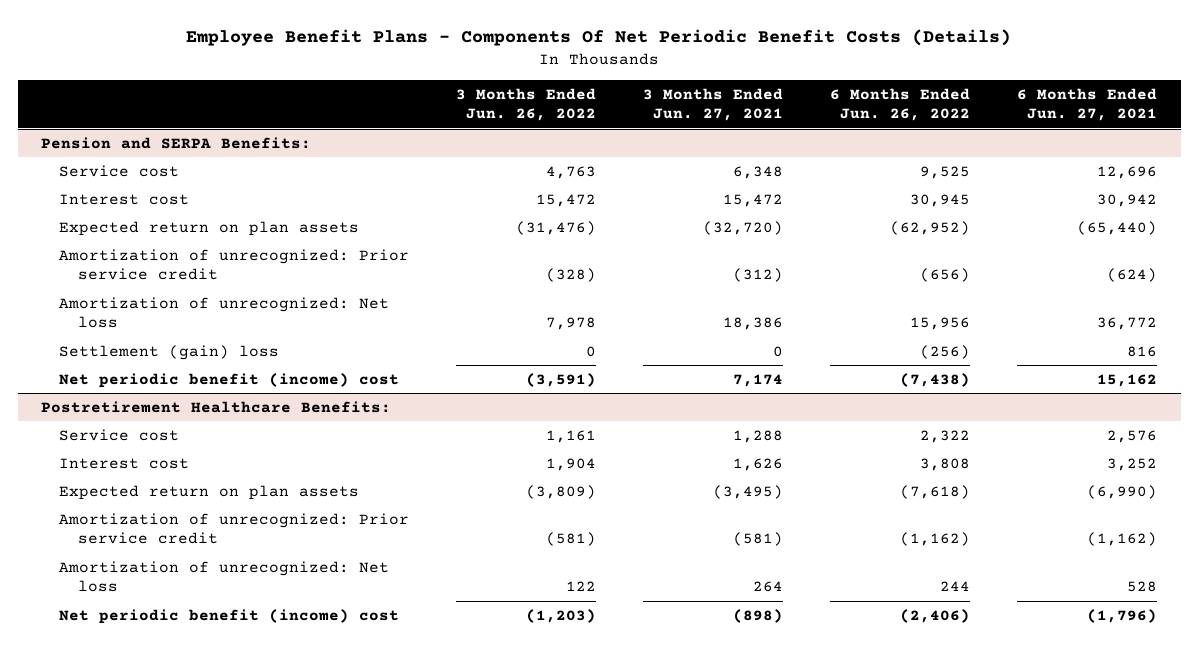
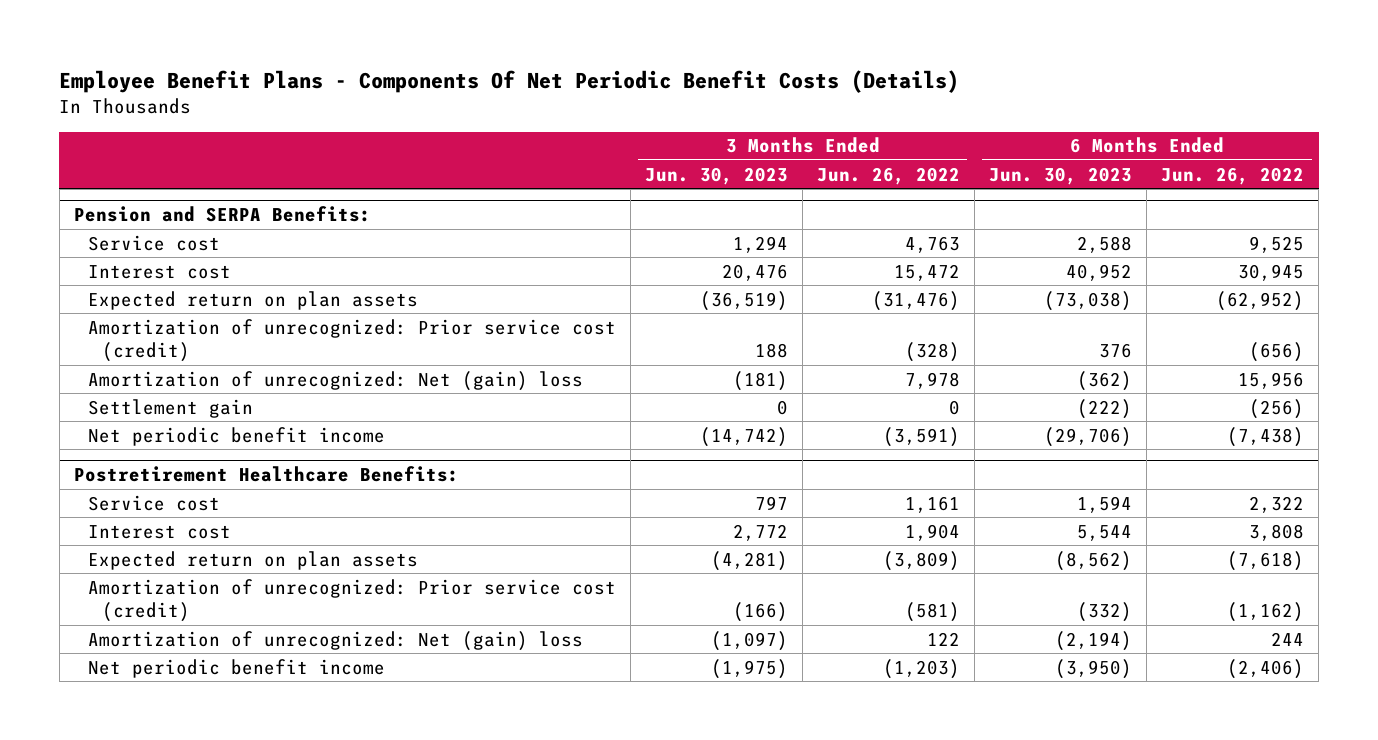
- | 3 Months Ended Jun. 26, 2022 | 3 Months Ended Jun. 27, 2021 | 6 Months Ended Jun. 26, 2022 | 6 Months Ended Jun. 27, 2021
+ | 3 Months Ended Jun. 30, 2023 | 3 Months Ended Jun. 26, 2022 | 6 Months Ended Jun. 30, 2023 | 6 Months Ended Jun. 26, 2022
@ Pension and SERPA Benefits:
- Amortization of unrecognized: Prior service credit | (328) | (312) | (656) | (624)
- Amortization of unrecognized: Net loss | 7,978 | 18,386 | 15,956 | 36,772
- Settlement (gain) loss | 0 | 0 | (256) | 816
- Net periodic benefit (income) cost | (3,591) | 7,174 | (7,438) | 15,162
+ Amortization of unrecognized: Prior service cost (credit) | 188 | (328) | 376 | (656)
+ Amortization of unrecognized: Net (gain) loss | (181) | 7,978 | (362) | 15,956
+ Settlement gain | 0 | 0 | (222) | (256)
+ Net periodic benefit income | (14,742) | (3,591) | (29,706) | (7,438)
@ Postretirement Healthcare Benefits:
- Amortization of unrecognized: Prior service credit | (581) | (581) | (1,162) | (1,162)
- Amortization of unrecognized: Net loss | 122 | 264 | 244 | 528
- Net periodic benefit (income) cost | (1,203) | (898) | (2,406) | (1,796)
+ Amortization of unrecognized: Prior service cost (credit) | (166) | (581) | (332) | (1,162)
+ Amortization of unrecognized: Net (gain) loss | (1,097) | 122 | (2,194) | 244
+ Net periodic benefit income | (1,975) | (1,203) | (3,950) | (2,406)

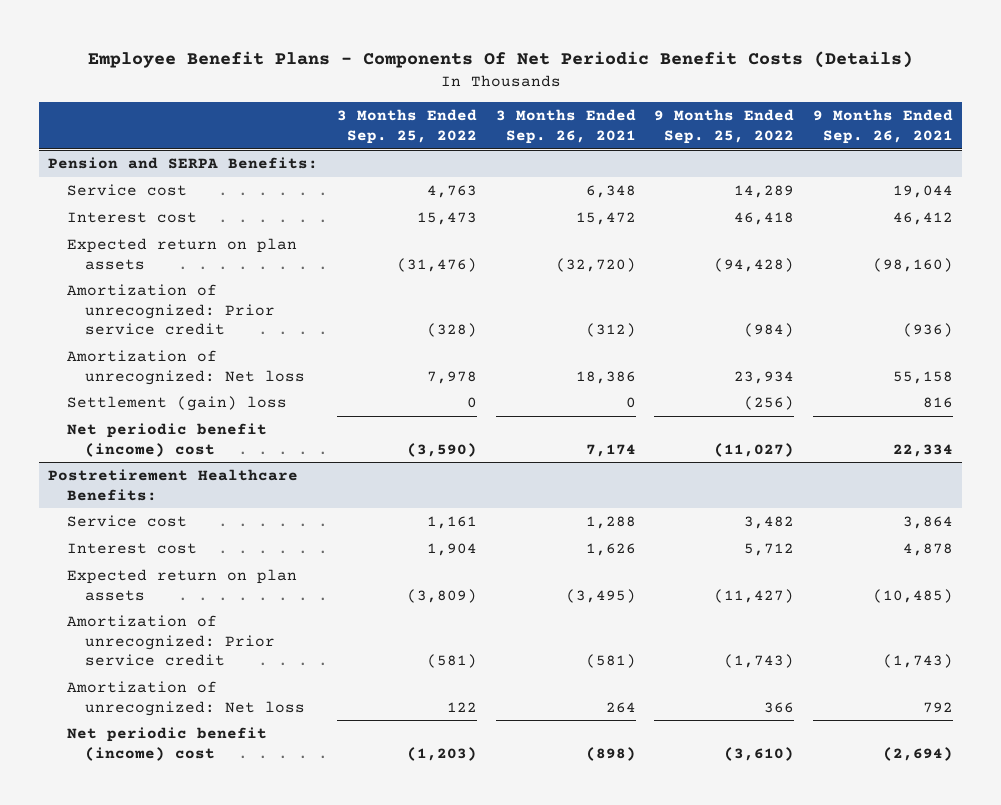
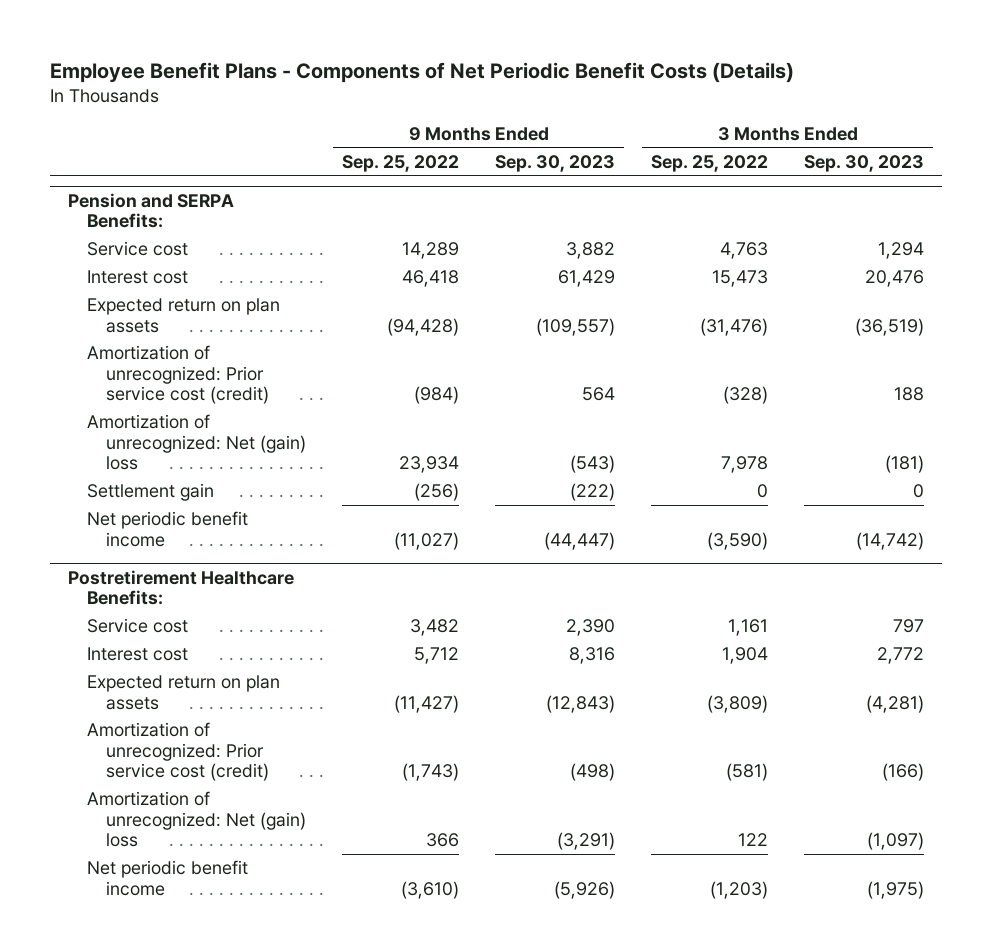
- Employee Benefit Plans - Components Of Net Periodic Benefit Costs (Details)
+ Employee Benefit Plans - Components of Net Periodic Benefit Costs (Details)
- | 3 Months Ended Sep. 25, 2022 | 3 Months Ended Sep. 26, 2021 | 9 Months Ended Sep. 25, 2022 | 9 Months Ended Sep. 26, 2021
+ | 9 Months Ended Sep. 25, 2022 | 9 Months Ended Sep. 30, 2023 | 3 Months Ended Sep. 25, 2022 | 3 Months Ended Sep. 30, 2023
@ Pension and SERPA Benefits:
- Amortization of unrecognized: Prior service credit | (328) | (312) | (984) | (936)
- Amortization of unrecognized: Net loss | 7,978 | 18,386 | 23,934 | 55,158
- Settlement (gain) loss | 0 | 0 | (256) | 816
- Net periodic benefit (income) cost | (3,590) | 7,174 | (11,027) | 22,334
+ Amortization of unrecognized: Prior service cost (credit) | (984) | 564 | (328) | 188
+ Amortization of unrecognized: Net (gain) loss | 23,934 | (543) | 7,978 | (181)
+ Settlement gain | (256) | (222) | 0 | 0
+ Net periodic benefit income | (11,027) | (44,447) | (3,590) | (14,742)
@ Postretirement Healthcare Benefits:
- Amortization of unrecognized: Prior service credit | (581) | (581) | (1,743) | (1,743)
- Amortization of unrecognized: Net loss | 122 | 264 | 366 | 792
- Net periodic benefit (income) cost | (1,203) | (898) | (3,610) | (2,694)
+ Amortization of unrecognized: Prior service cost (credit) | (1,743) | (498) | (581) | (166)
+ Amortization of unrecognized: Net (gain) loss | 366 | (3,291) | 122 | (1,097)
+ Net periodic benefit income | (3,610) | (5,926) | (1,203) | (1,975)

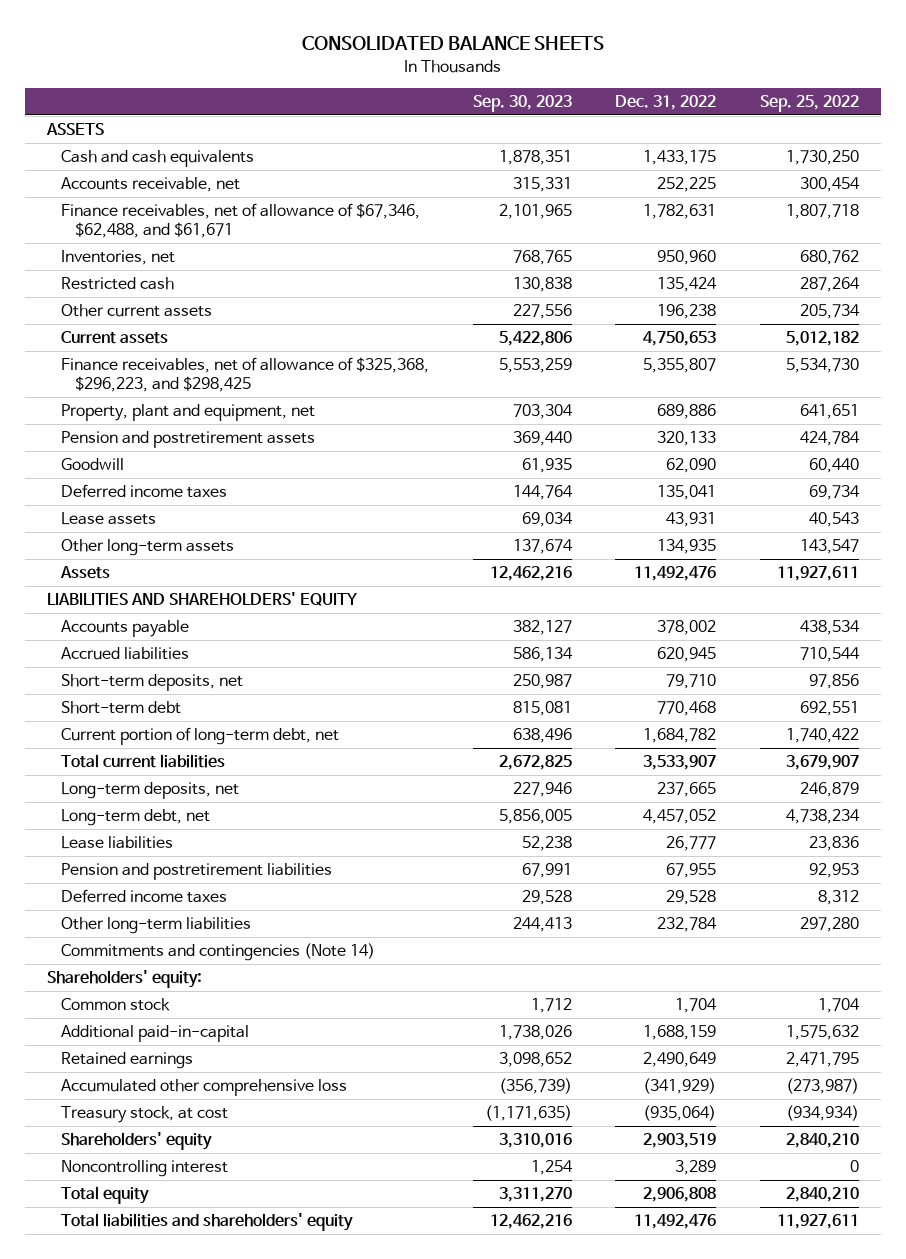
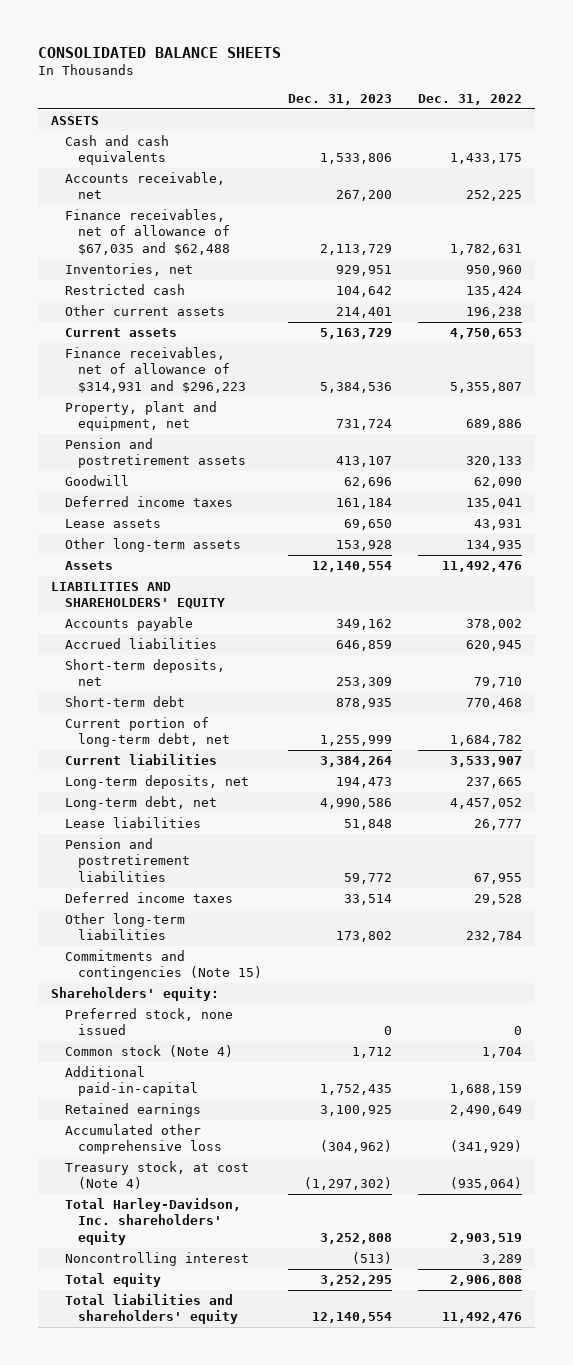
- | Sep. 30, 2023 | Dec. 31, 2022 | Sep. 25, 2022
+ | Dec. 31, 2023 | Dec. 31, 2022
- Finance receivables, net of allowance of $67,346, $62,488, and $61,671 | 2,101,965 | 1,782,631 | 1,807,718
+ Finance receivables, net of allowance of $67,035 and $62,488 | 2,113,729 | 1,782,631
- Finance receivables, net of allowance of $325,368, $296,223, and $298,425 | 5,553,259 | 5,355,807 | 5,534,730
+ Finance receivables, net of allowance of $314,931 and $296,223 | 5,384,536 | 5,355,807
- Total current liabilities | 2,672,825 | 3,533,907 | 3,679,907
+ Current liabilities | 3,384,264 | 3,533,907
- Commitments and contingencies (Note 14)
+ Commitments and contingencies (Note 15)
- Common stock | 1,712 | 1,704 | 1,704
+ Preferred stock, none issued | 0 | 0
+ Common stock (Note 4) | 1,712 | 1,704
- Treasury stock, at cost | (1,171,635) | (935,064) | (934,934)
- Shareholders' equity | 3,310,016 | 2,903,519 | 2,840,210
+ Treasury stock, at cost (Note 4) | (1,297,302) | (935,064)
+ Total Harley-Davidson, Inc. shareholders' equity | 3,252,808 | 2,903,519

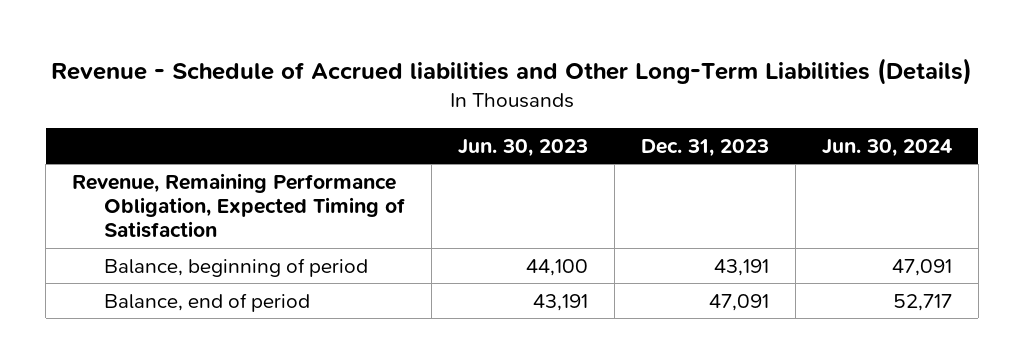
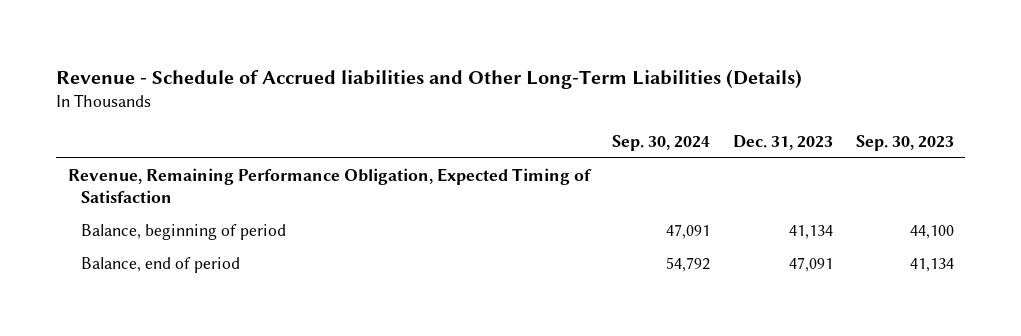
- | Jun. 30, 2023 | Dec. 31, 2023 | Jun. 30, 2024
+ | Sep. 30, 2024 | Dec. 31, 2023 | Sep. 30, 2023
- Balance, beginning of period | 44,100 | 43,191 | 47,091
+ Balance, beginning of period | 47,091 | 41,134 | 44,100

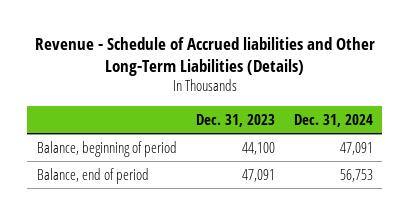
- | Sep. 30, 2024 | Dec. 31, 2023 | Sep. 30, 2023
+ | Dec. 31, 2023 | Dec. 31, 2024
- Revenue, Remaining Performance Obligation, Expected Timing of Satisfaction
- Balance, beginning of period | 47,091 | 41,134 | 44,100
+ Balance, beginning of period | 44,100 | 47,091

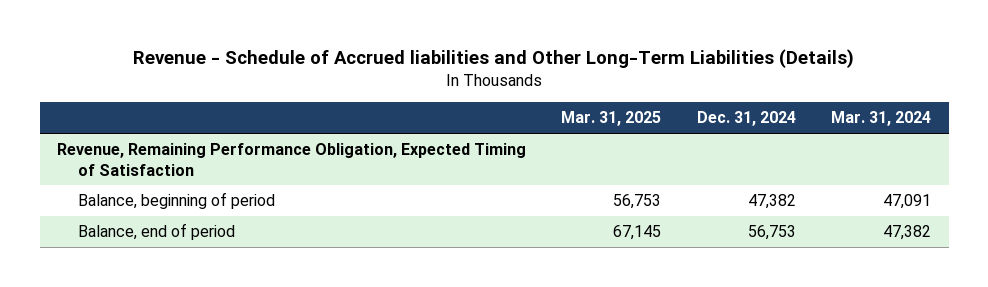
- | Dec. 31, 2023 | Dec. 31, 2024
+ | Mar. 31, 2025 | Dec. 31, 2024 | Mar. 31, 2024
- Balance, beginning of period | 44,100 | 47,091
+ Revenue, Remaining Performance Obligation, Expected Timing of Satisfaction
+ Balance, beginning of period | 56,753 | 47,382 | 47,091

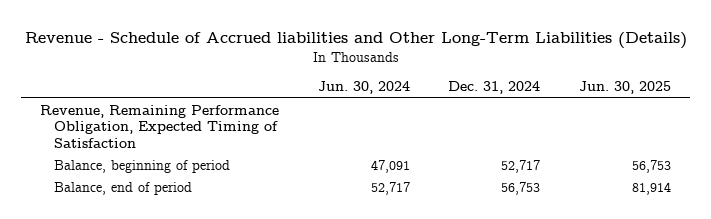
- | Mar. 31, 2025 | Dec. 31, 2024 | Mar. 31, 2024
+ | Jun. 30, 2024 | Dec. 31, 2024 | Jun. 30, 2025
- Balance, beginning of period | 56,753 | 47,382 | 47,091
+ Balance, beginning of period | 47,091 | 52,717 | 56,753

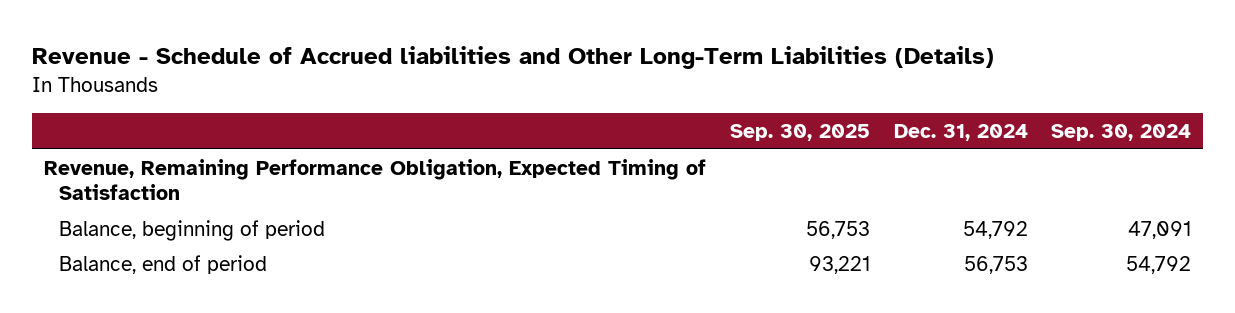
- | Jun. 30, 2024 | Dec. 31, 2024 | Jun. 30, 2025
+ | Sep. 30, 2025 | Dec. 31, 2024 | Sep. 30, 2024
- Balance, beginning of period | 47,091 | 52,717 | 56,753
+ Balance, beginning of period | 56,753 | 54,792 | 47,091

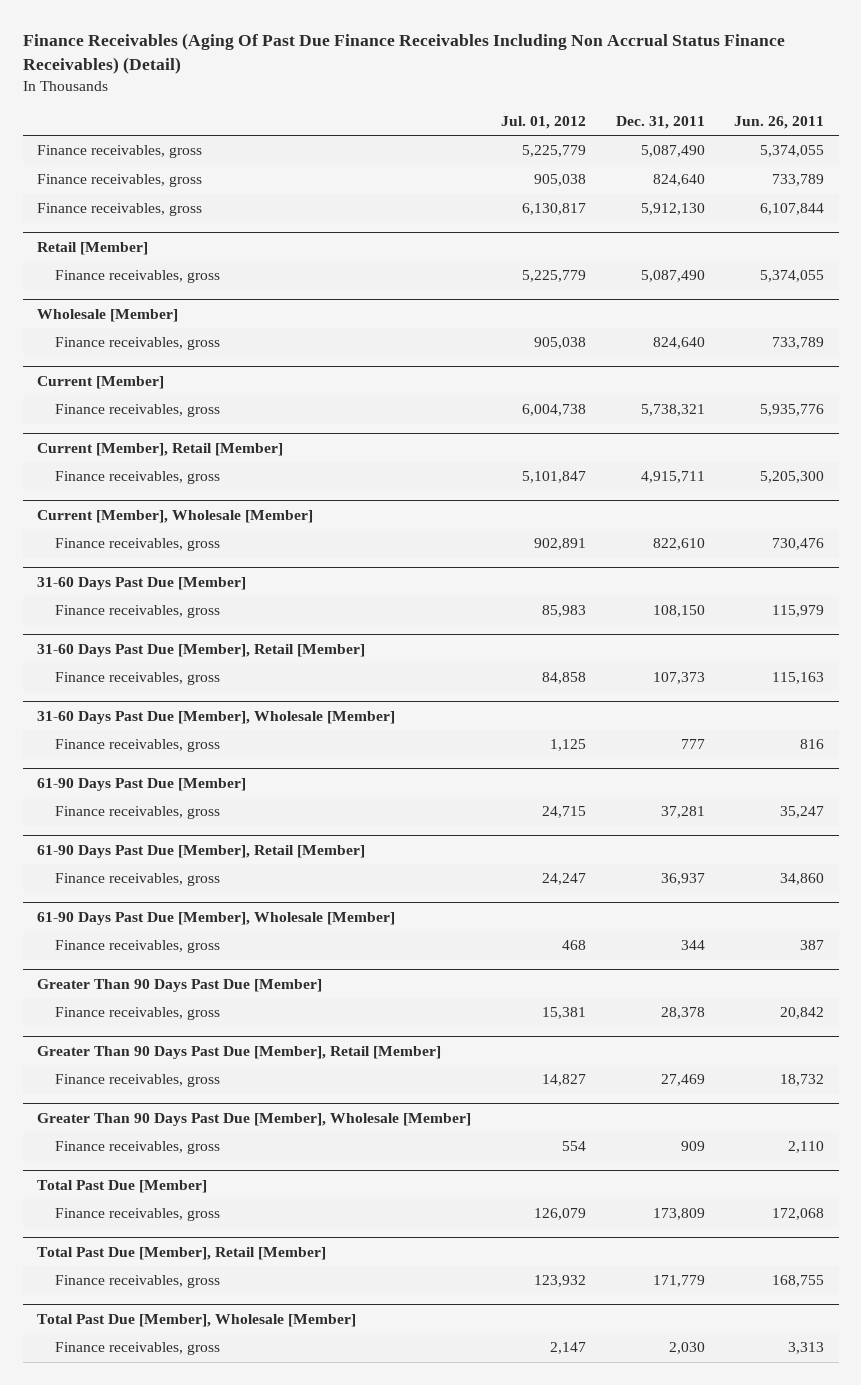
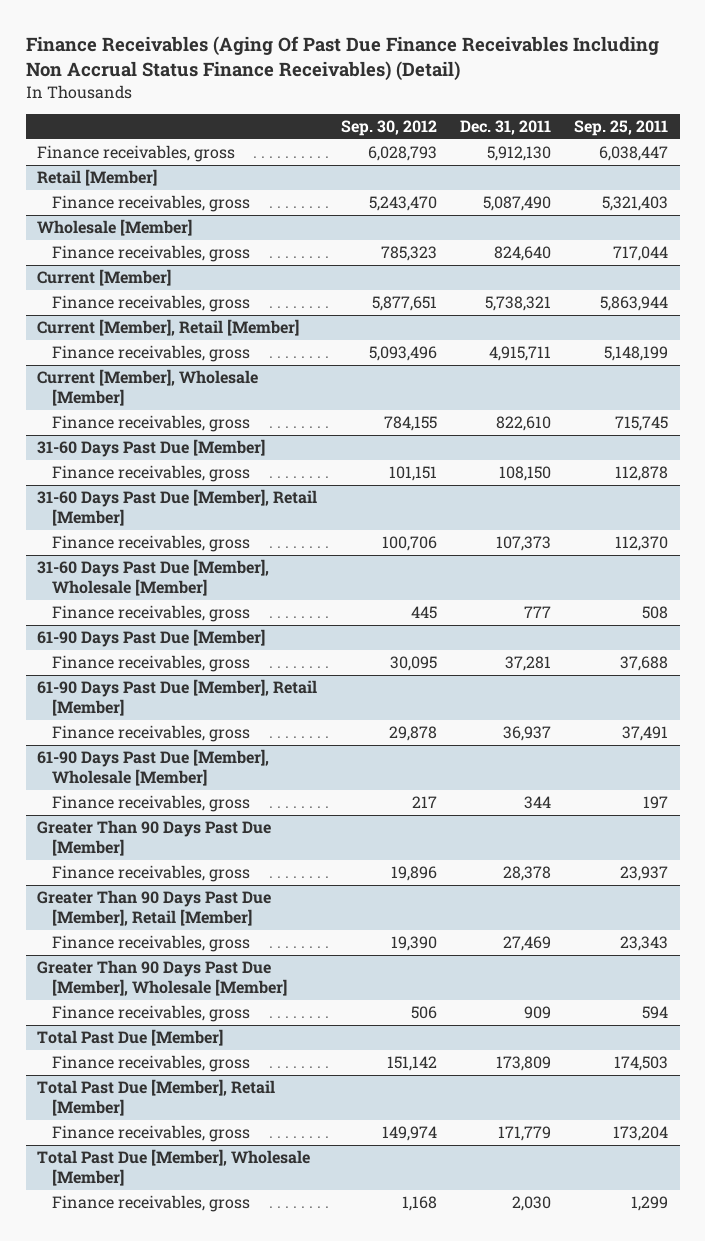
- | Jul. 01, 2012 | Dec. 31, 2011 | Jun. 26, 2011
+ | Sep. 30, 2012 | Dec. 31, 2011 | Sep. 25, 2011
- Finance receivables, gross | 5,225,779 | 5,087,490 | 5,374,055
- Finance receivables, gross | 905,038 | 824,640 | 733,789

